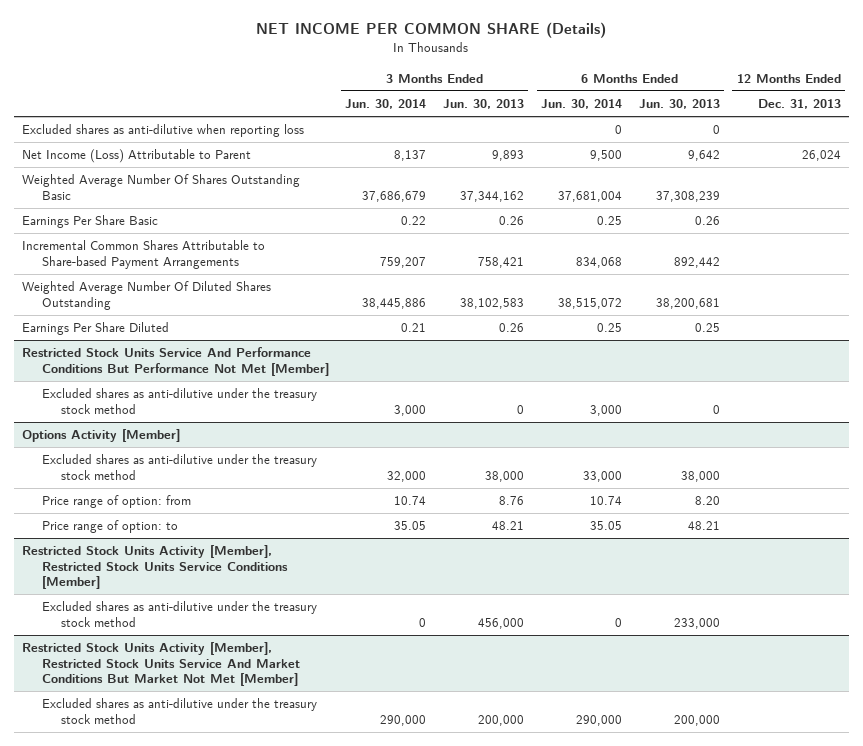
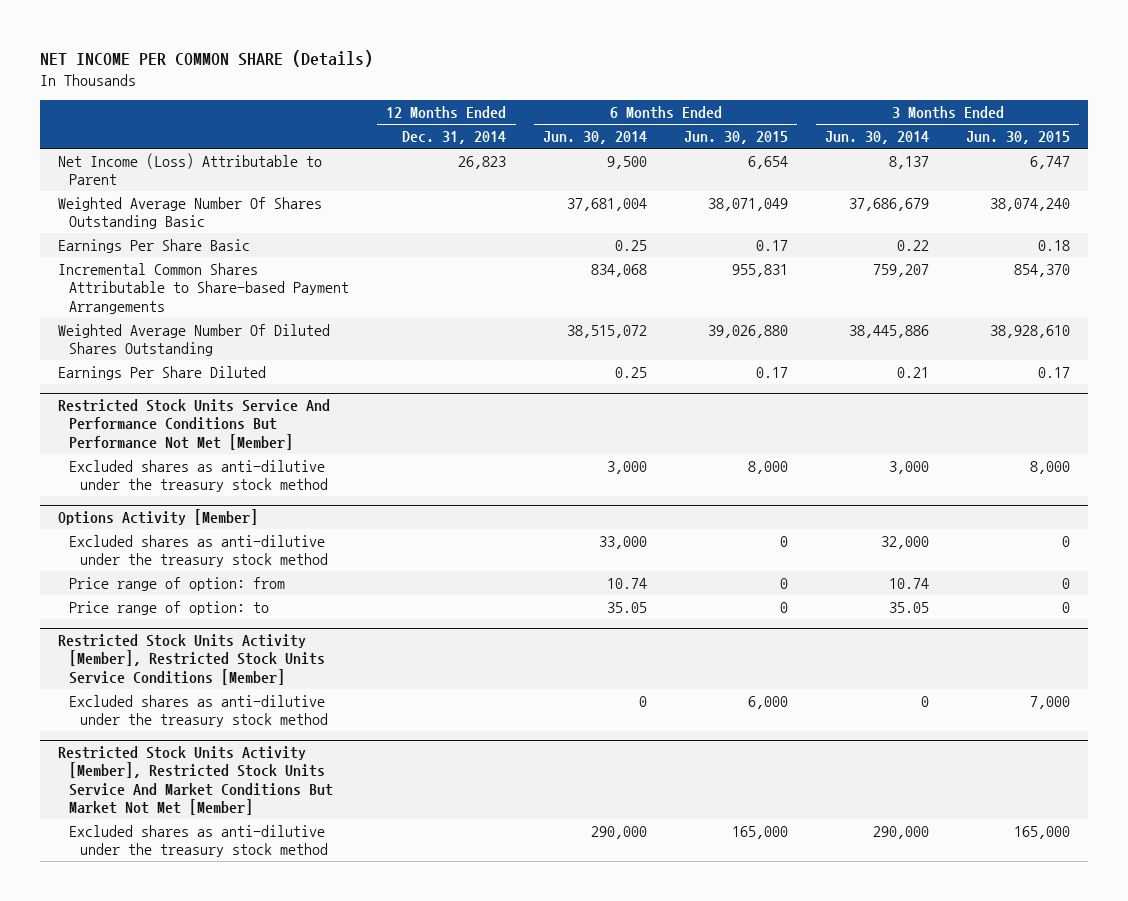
- | 3 Months Ended Jun. 30, 2014 | 3 Months Ended Jun. 30, 2013 | 6 Months Ended Jun. 30, 2014 | 6 Months Ended Jun. 30, 2013 | 12 Months Ended Dec. 31, 2013
+ | 12 Months Ended Dec. 31, 2014 | 6 Months Ended Jun. 30, 2014 | 6 Months Ended Jun. 30, 2015 | 3 Months Ended Jun. 30, 2014 | 3 Months Ended Jun. 30, 2015
- Excluded shares as anti-dilutive when reporting loss | | | 0 | 0 |

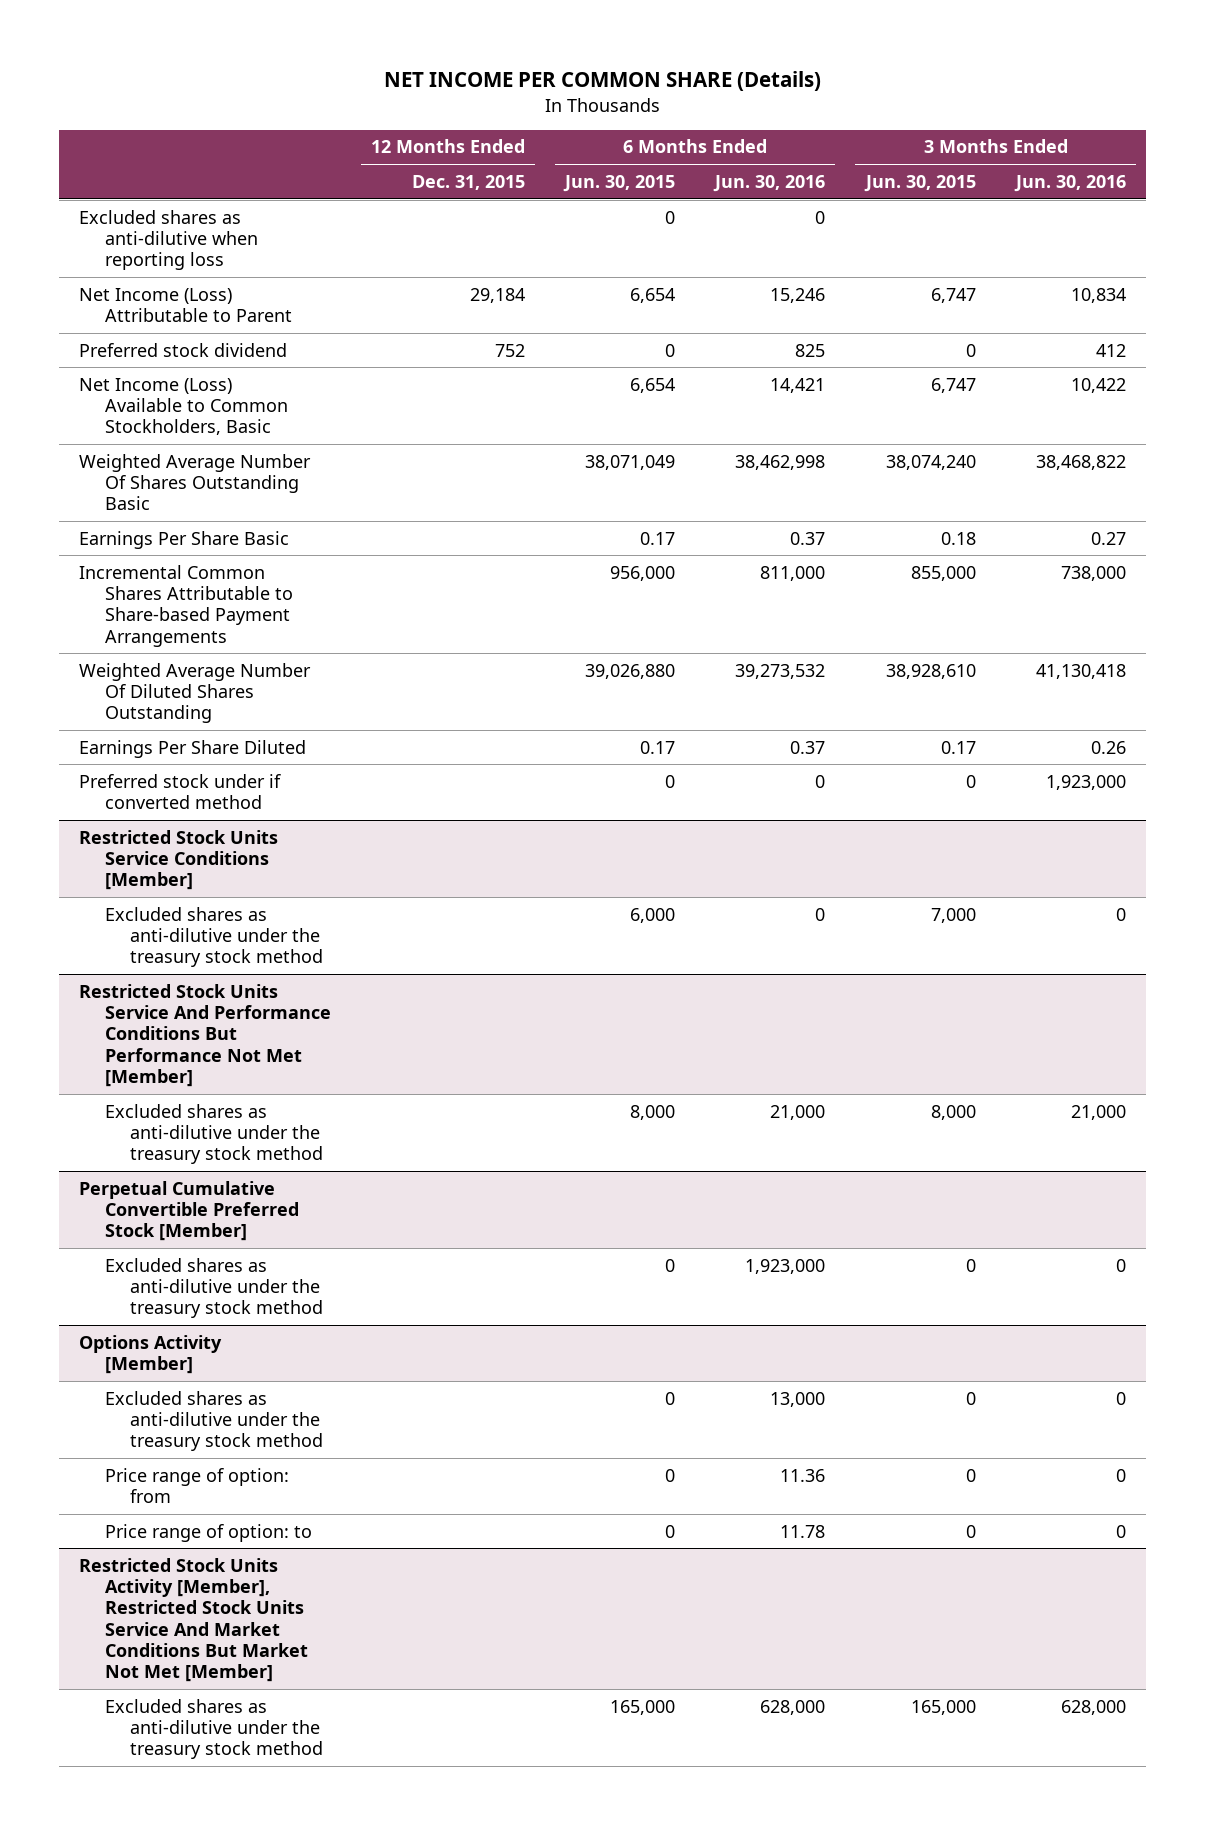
- | 12 Months Ended Dec. 31, 2014 | 6 Months Ended Jun. 30, 2014 | 6 Months Ended Jun. 30, 2015 | 3 Months Ended Jun. 30, 2014 | 3 Months Ended Jun. 30, 2015
+ | 12 Months Ended Dec. 31, 2015 | 6 Months Ended Jun. 30, 2015 | 6 Months Ended Jun. 30, 2016 | 3 Months Ended Jun. 30, 2015 | 3 Months Ended Jun. 30, 2016
+ Excluded shares as anti-dilutive when reporting loss | | 0 | 0 | |
+ Preferred stock dividend | 752 | 0 | 825 | 0 | 412
+ Net Income (Loss) Available to Common Stockholders, Basic | | 6,654 | 14,421 | 6,747 | 10,422
- Incremental Common Shares Attributable to Share-based Payment Arrangements | | 834,068 | 955,831 | 759,207 | 854,370
+ Incremental Common Shares Attributable to Share-based Payment Arrangements | | 956,000 | 811,000 | 855,000 | 738,000
+ Preferred stock under if converted method | | 0 | 0 | 0 | 1,923,000
+ Restricted Stock Units Service Conditions [Member]
+ Excluded shares as anti-dilutive under the treasury stock method | | 6,000 | 0 | 7,000 | 0
+ Perpetual Cumulative Convertible Preferred Stock [Member]
+ Excluded shares as anti-dilutive under the treasury stock method | | 0 | 1,923,000 | 0 | 0
- Restricted Stock Units Activity [Member], Restricted Stock Units Service Conditions [Member]
- Excluded shares as anti-dilutive under the treasury stock method | | 0 | 6,000 | 0 | 7,000

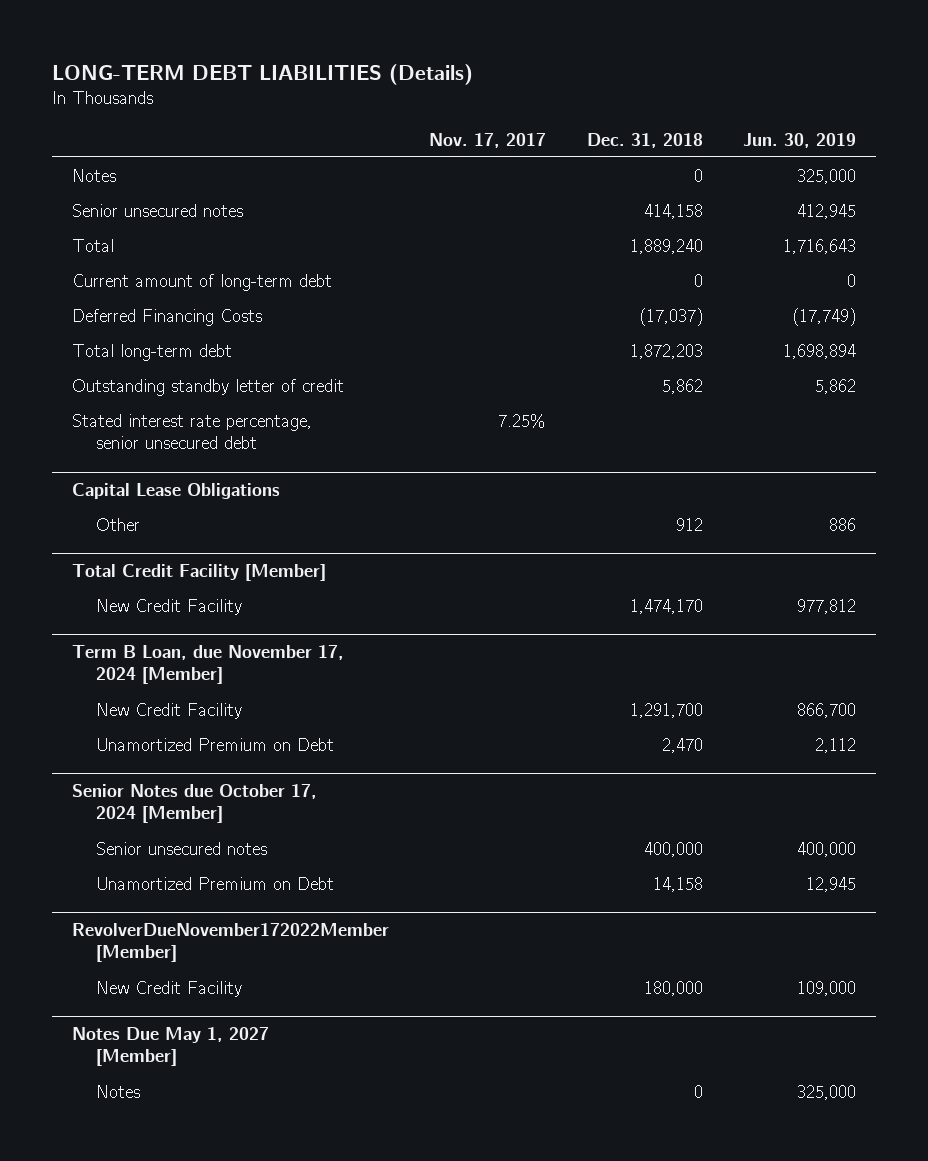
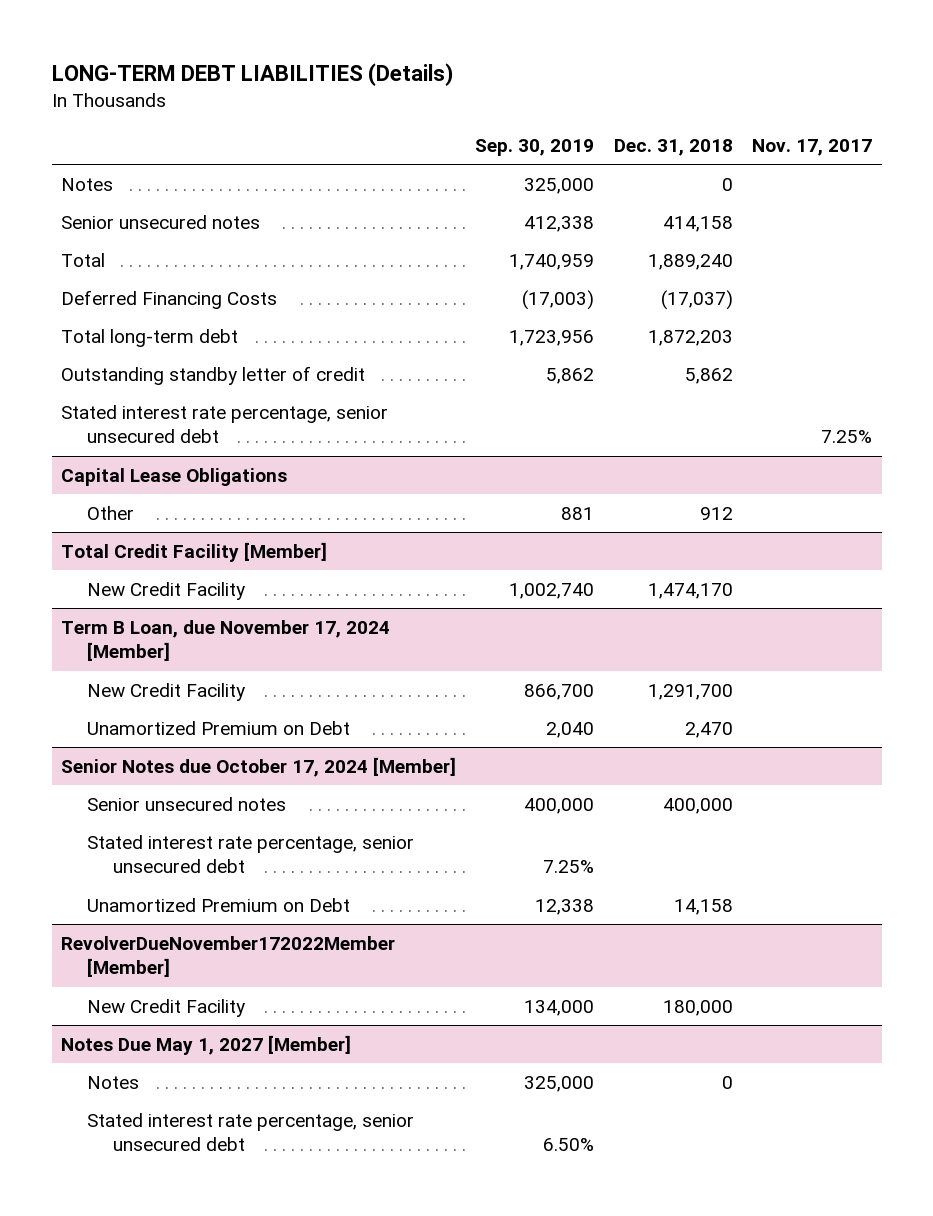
- | Nov. 17, 2017 | Dec. 31, 2018 | Jun. 30, 2019
+ | Sep. 30, 2019 | Dec. 31, 2018 | Nov. 17, 2017
- Current amount of long-term debt | | 0 | 0
@ Senior Notes due October 17, 2024 [Member]
+ Stated interest rate percentage, senior unsecured debt | 7.25% | |
@ Notes Due May 1, 2027 [Member]
+ Stated interest rate percentage, senior unsecured debt | 6.50% | |

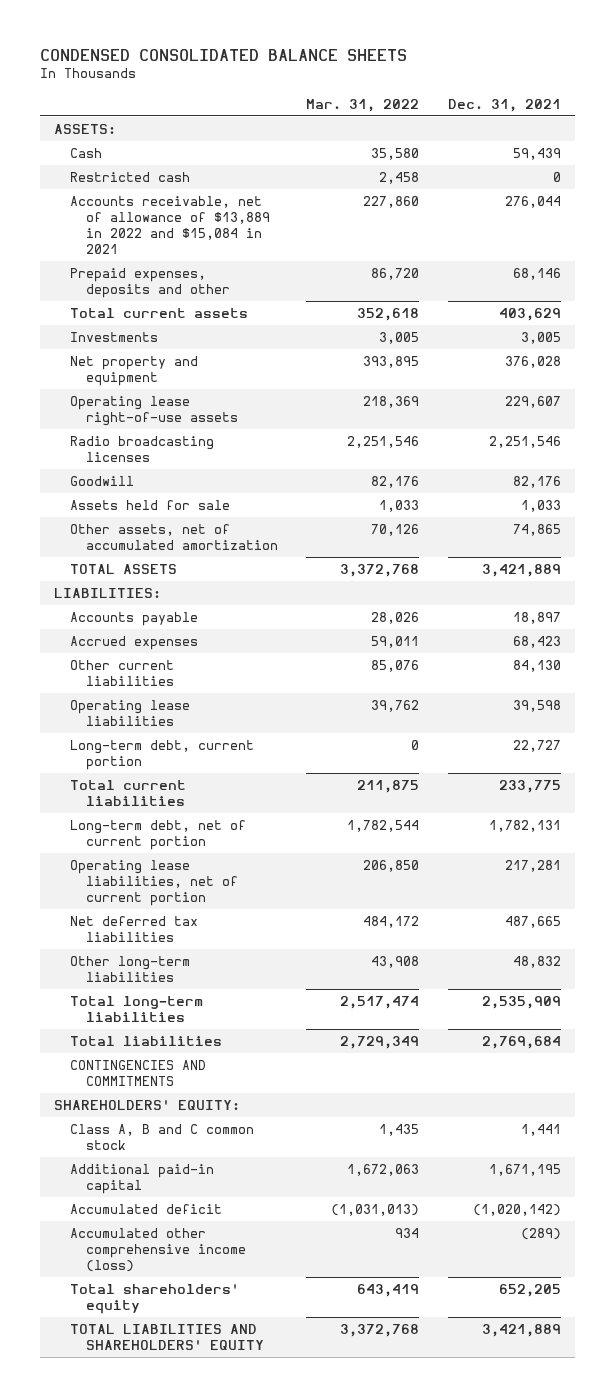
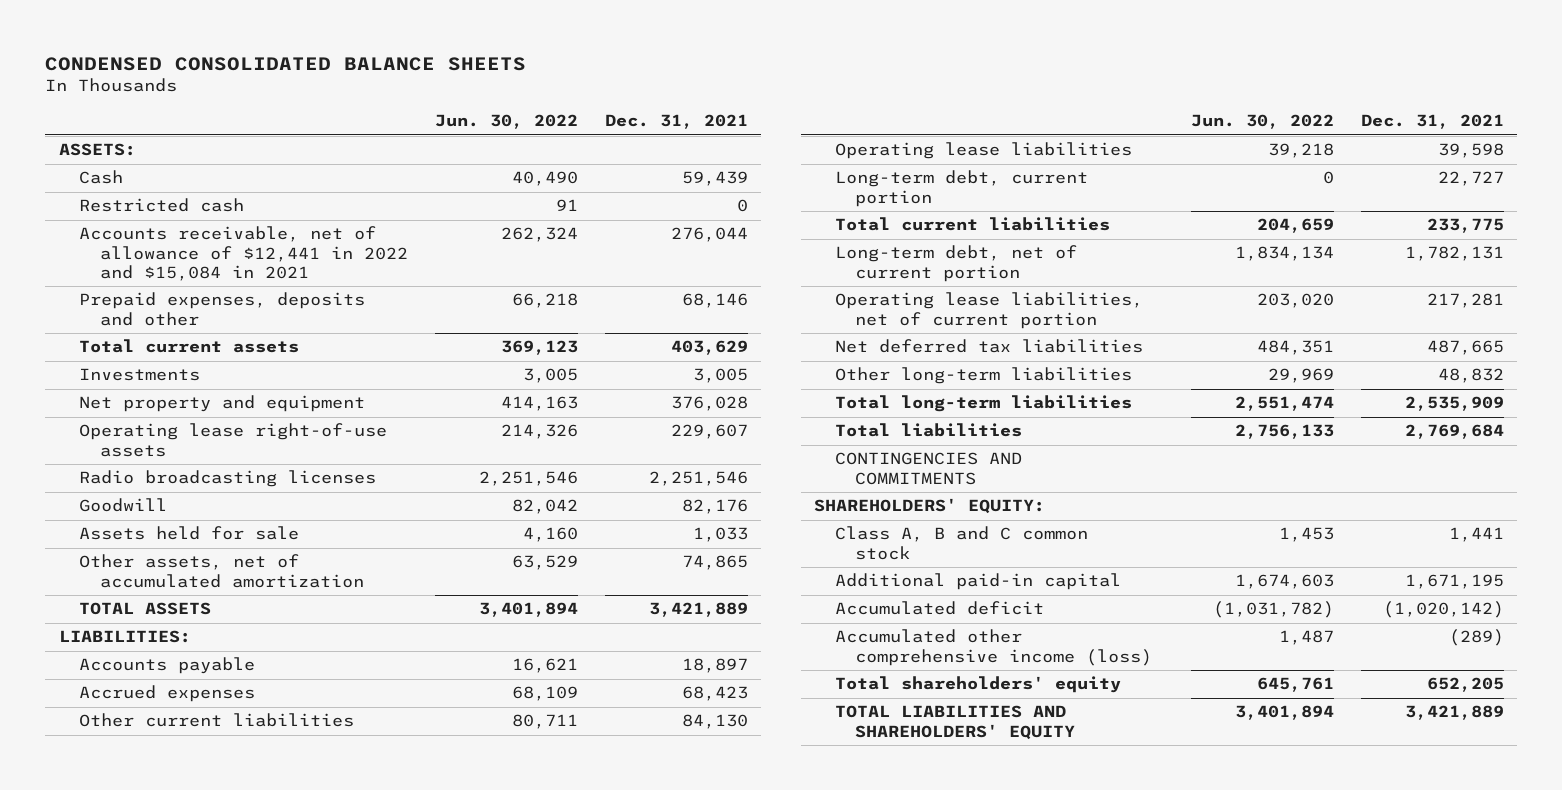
- | Mar. 31, 2022 | Dec. 31, 2021
+ | Jun. 30, 2022 | Dec. 31, 2021
- Accounts receivable, net of allowance of $13,889 in 2022 and $15,084 in 2021 | 227,860 | 276,044
+ Accounts receivable, net of allowance of $12,441 in 2022 and $15,084 in 2021 | 262,324 | 276,044

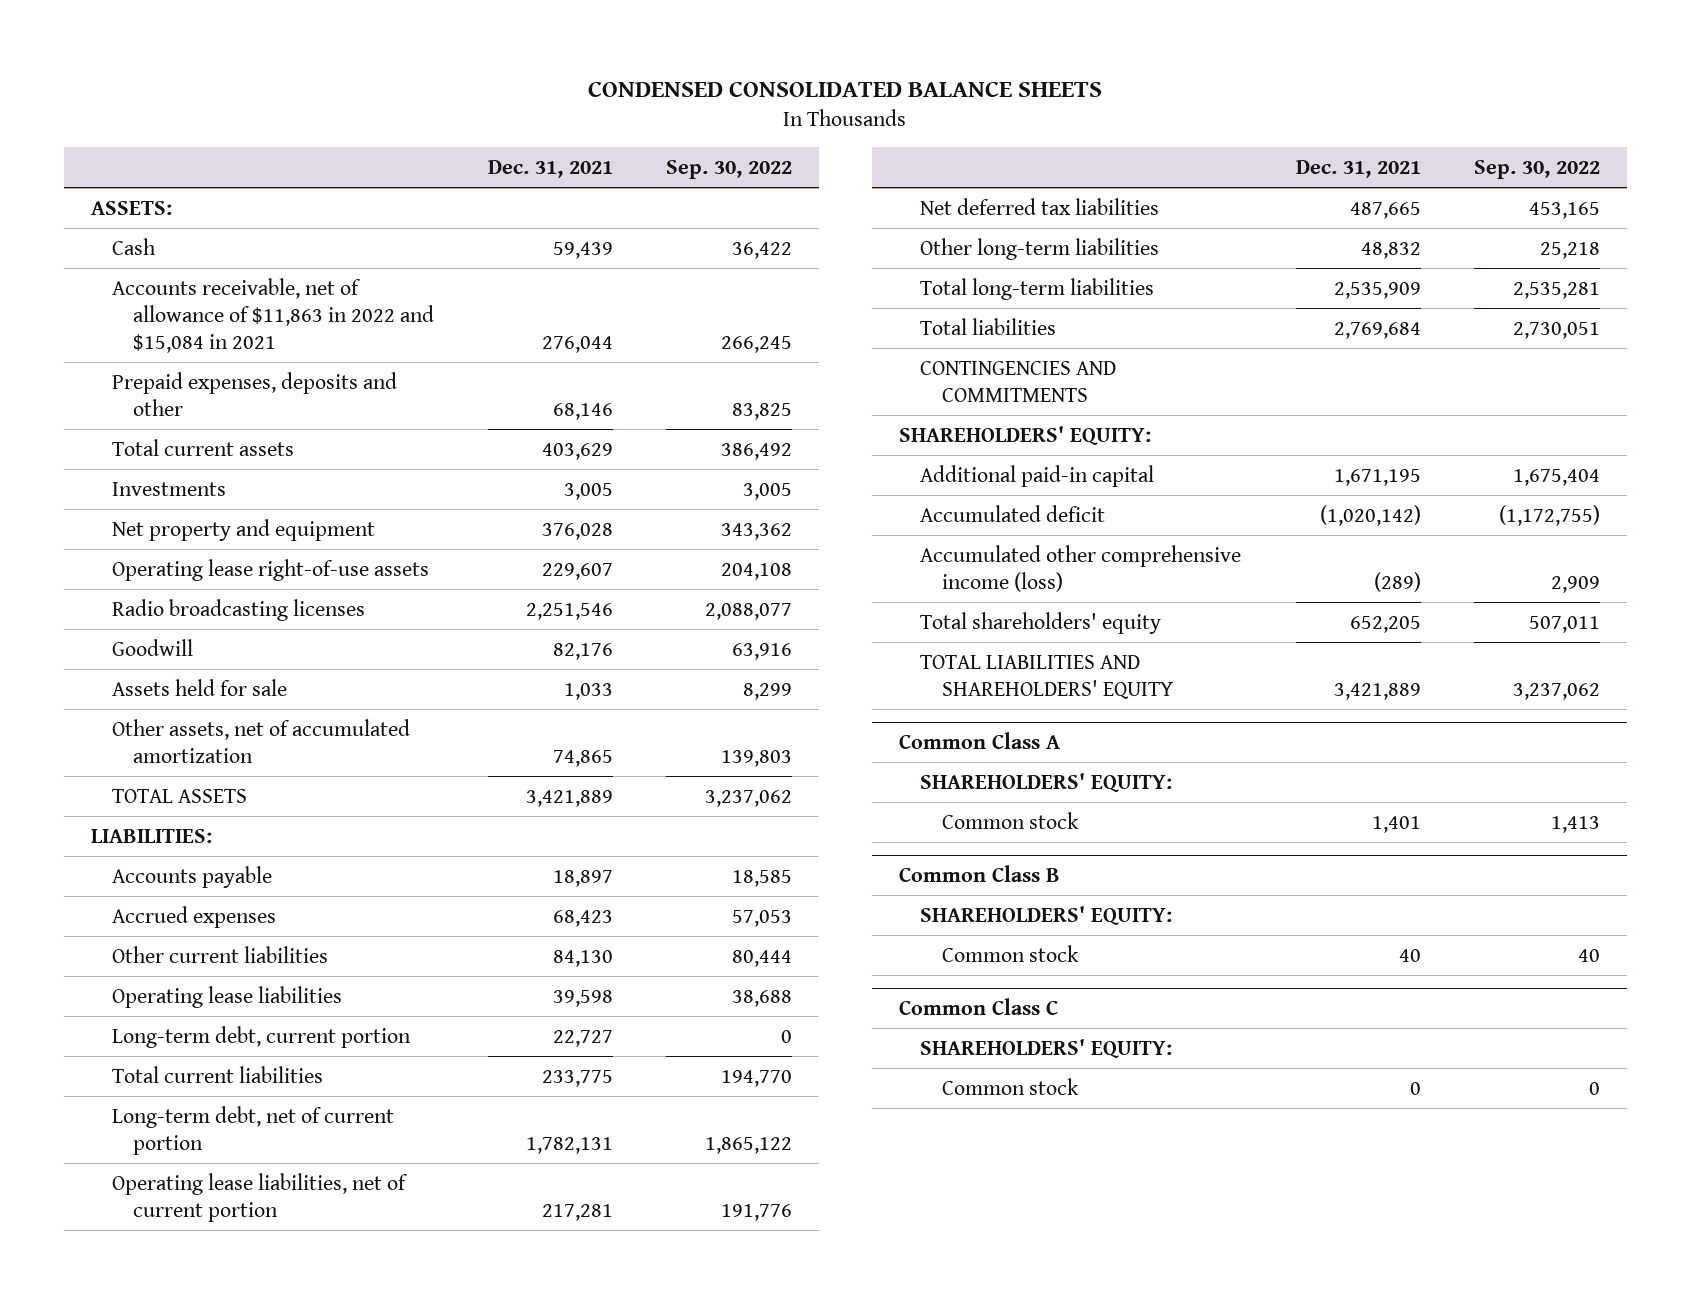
- | Jun. 30, 2022 | Dec. 31, 2021
+ | Dec. 31, 2021 | Sep. 30, 2022
- Restricted cash | 91 | 0
- Accounts receivable, net of allowance of $12,441 in 2022 and $15,084 in 2021 | 262,324 | 276,044
+ Accounts receivable, net of allowance of $11,863 in 2022 and $15,084 in 2021 | 276,044 | 266,245
- Class A, B and C common stock | 1,453 | 1,441
+ Common Class A
+ SHAREHOLDERS' EQUITY:
+ Common stock | 1,401 | 1,413
+ Common Class B
+ SHAREHOLDERS' EQUITY:
+ Common stock | 40 | 40
+ Common Class C
+ SHAREHOLDERS' EQUITY:
+ Common stock | 0 | 0

